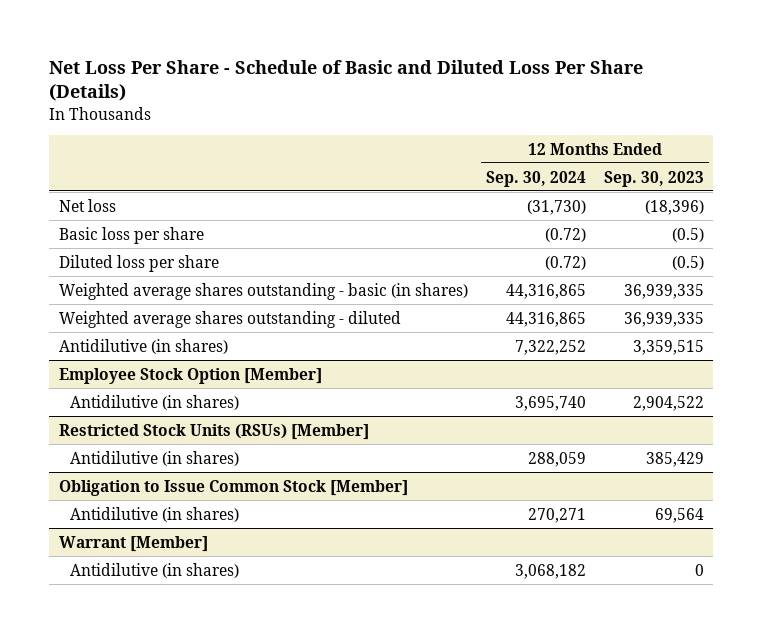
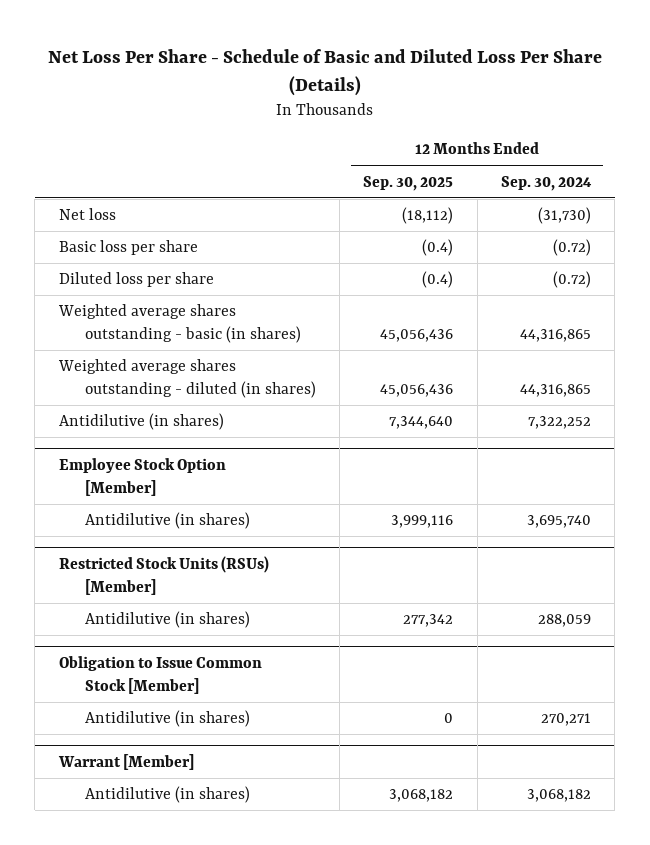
- | 12 Months Ended Sep. 30, 2024 | 12 Months Ended Sep. 30, 2023
+ | 12 Months Ended Sep. 30, 2025 | 12 Months Ended Sep. 30, 2024
- Weighted average shares outstanding - diluted | 44,316,865 | 36,939,335
+ Weighted average shares outstanding - diluted (in shares) | 45,056,436 | 44,316,865

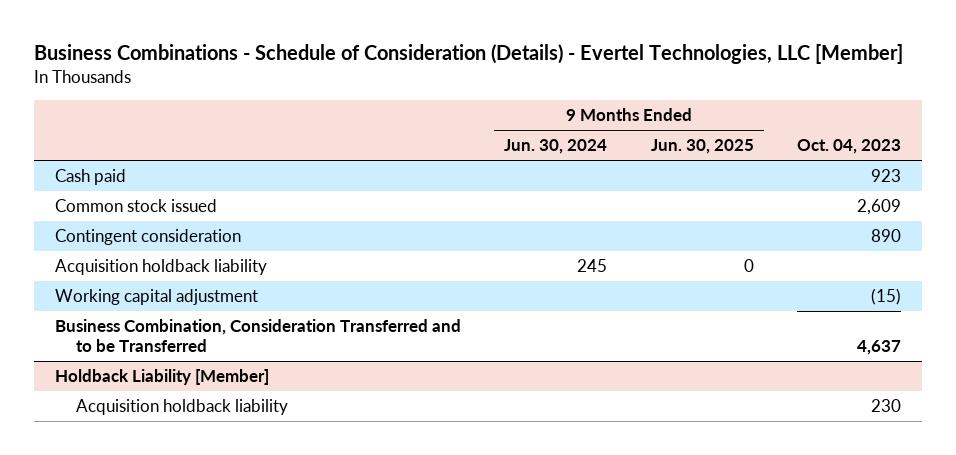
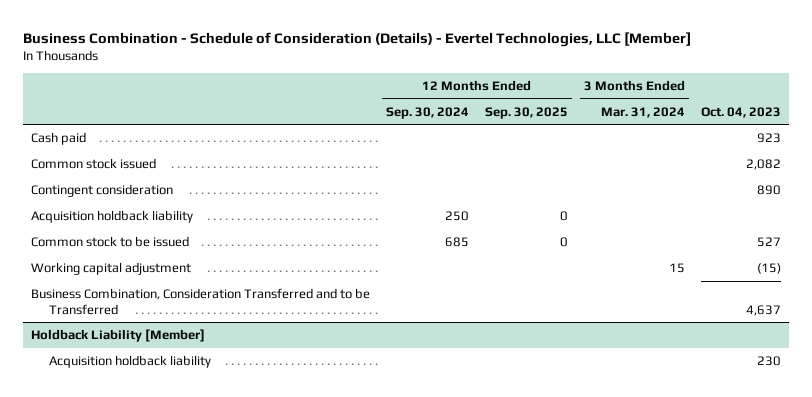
- Business Combinations - Schedule of Consideration (Details) - Evertel Technologies, LLC [Member]
+ Business Combination - Schedule of Consideration (Details) - Evertel Technologies, LLC [Member]
- | 9 Months Ended Jun. 30, 2024 | 9 Months Ended Jun. 30, 2025 | Oct. 04, 2023
+ | 12 Months Ended Sep. 30, 2024 | 12 Months Ended Sep. 30, 2025 | 3 Months Ended Mar. 31, 2024 | Oct. 04, 2023
- Common stock issued | | | 2,609
+ Common stock issued | | | | 2,082
+ Common stock to be issued | 685 | 0 | | 527

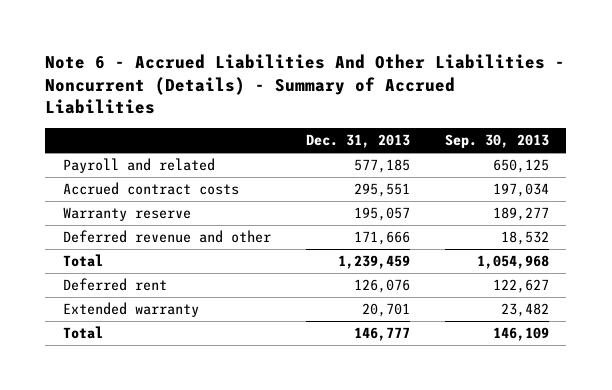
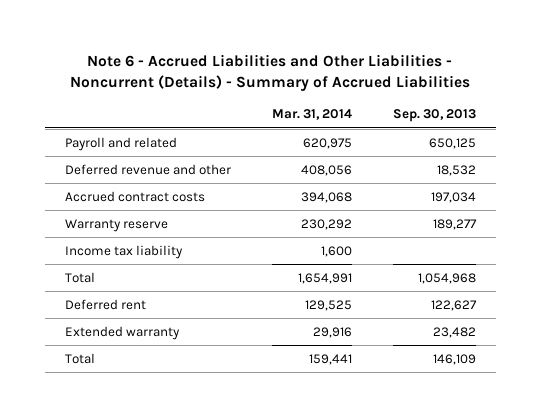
- Note 6 - Accrued Liabilities And Other Liabilities - Noncurrent (Details) - Summary of Accrued Liabilities
+ Note 6 - Accrued Liabilities and Other Liabilities - Noncurrent (Details) - Summary of Accrued Liabilities
- | Dec. 31, 2013 | Sep. 30, 2013
+ | Mar. 31, 2014 | Sep. 30, 2013
moved up: Deferred revenue and other | 408,056 | 18,532
+ Income tax liability | 1,600 |

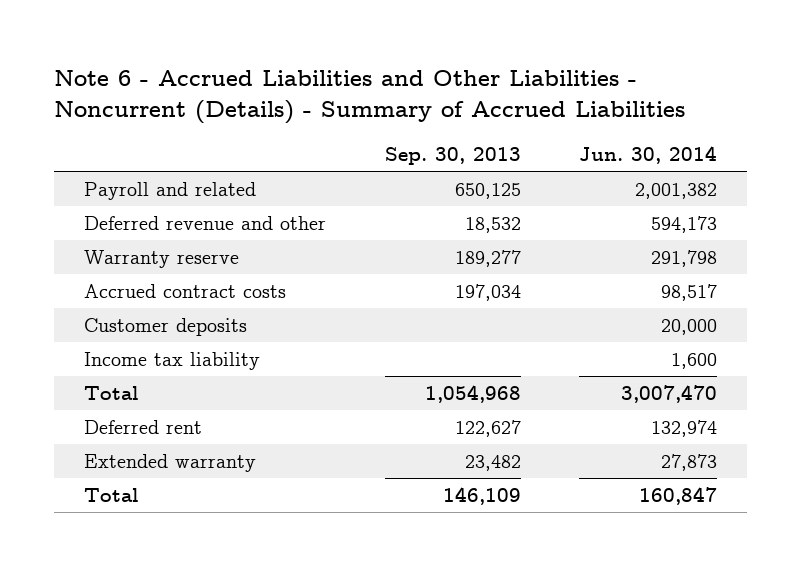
- | Mar. 31, 2014 | Sep. 30, 2013
+ | Sep. 30, 2013 | Jun. 30, 2014
moved down: Accrued contract costs | 197,034 | 98,517
+ Customer deposits | | 20,000

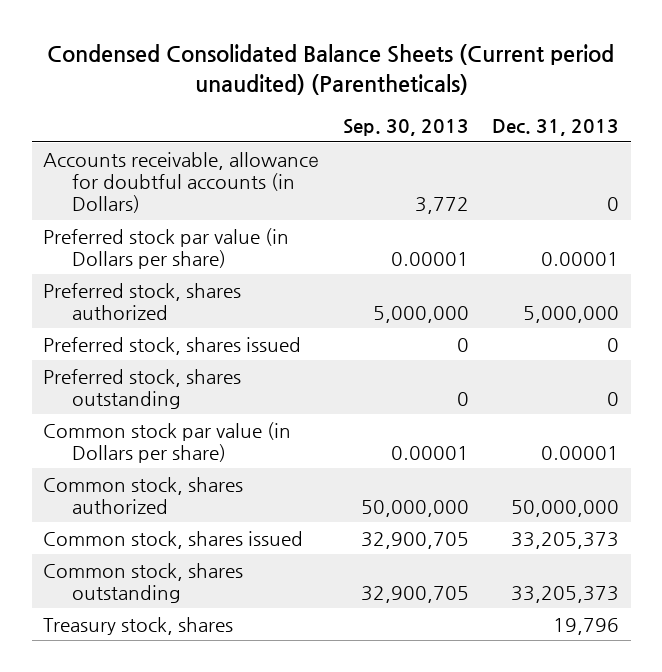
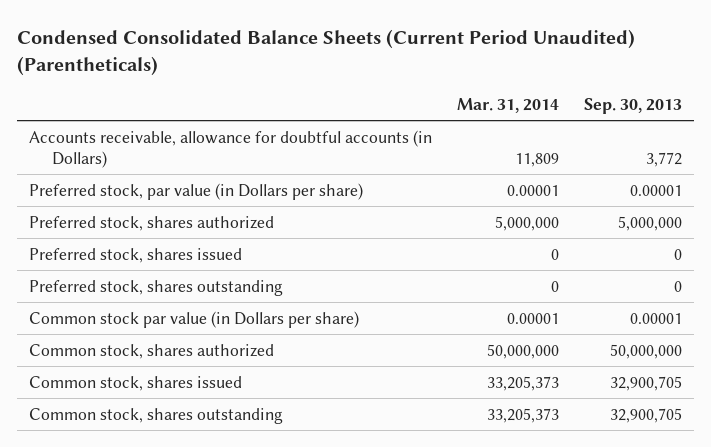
- Condensed Consolidated Balance Sheets (Current period unaudited) (Parentheticals)
+ Condensed Consolidated Balance Sheets (Current Period Unaudited) (Parentheticals)
- | Sep. 30, 2013 | Dec. 31, 2013
+ | Mar. 31, 2014 | Sep. 30, 2013
- Accounts receivable, allowancе for doubtful accounts (in Dollars) | 3,772 | 0
- Preferred stock par value (in Dollars per share) | 0.00001 | 0.00001
+ Accounts receivable, allowance for doubtful accounts (in Dollars) | 11,809 | 3,772
+ Preferred stock, par value (in Dollars per share) | 0.00001 | 0.00001
- Treasury stock, shares | | 19,796

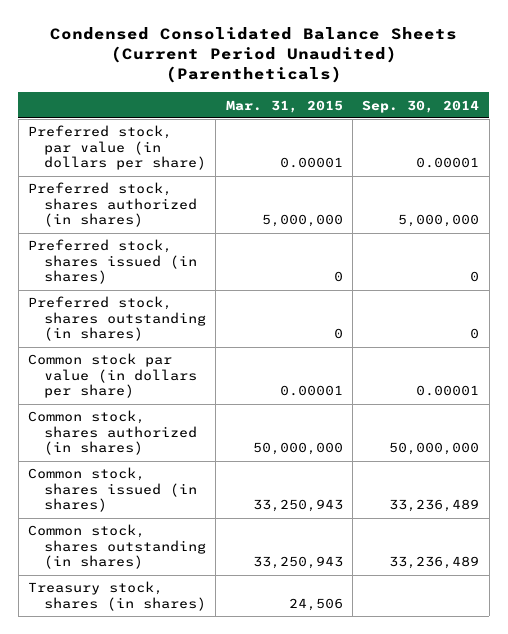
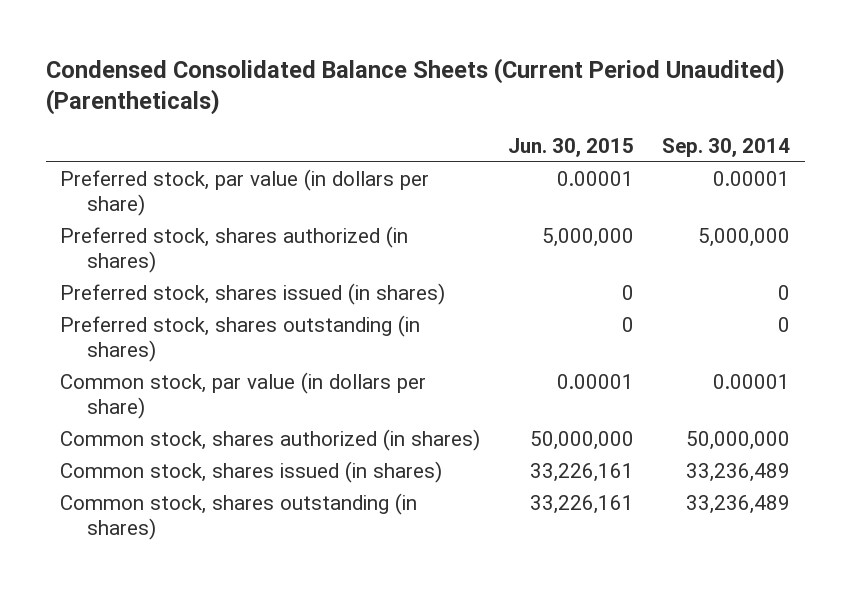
- | Mar. 31, 2015 | Sep. 30, 2014
+ | Jun. 30, 2015 | Sep. 30, 2014
- Common stock par value (in dollars per share) | 0.00001 | 0.00001
+ Common stock, par value (in dollars per share) | 0.00001 | 0.00001
- Treasury stock, shares (in shares) | 24,506 |

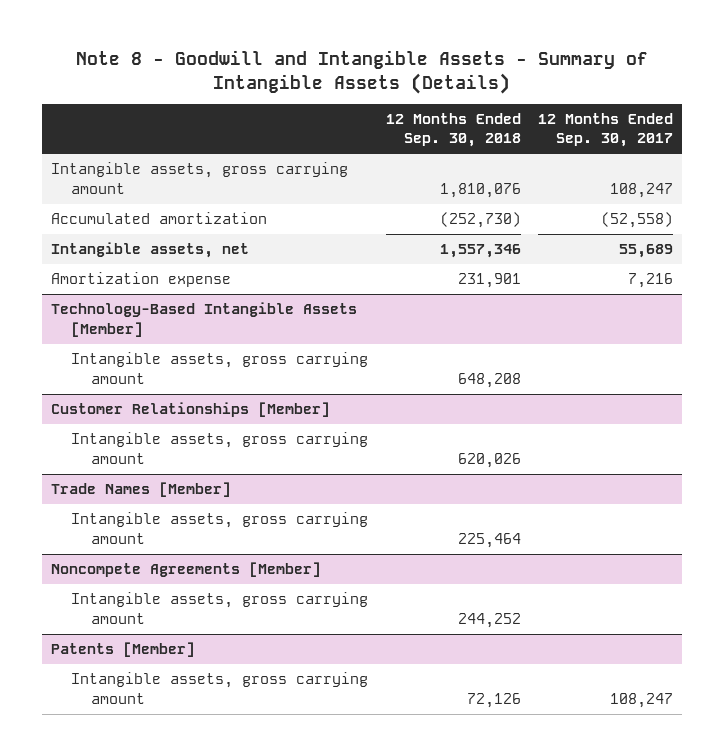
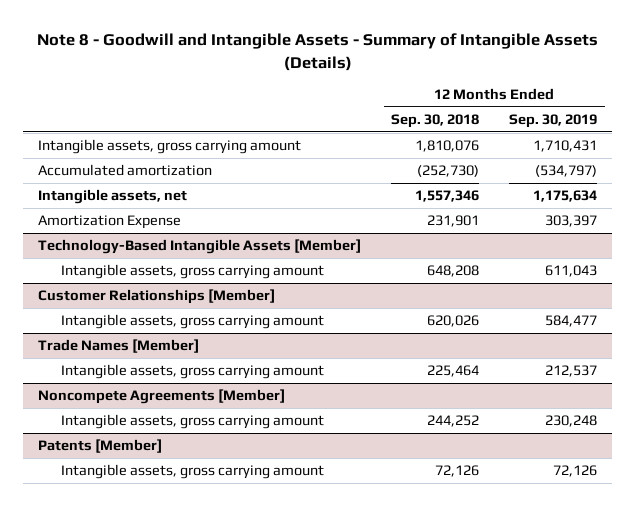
- | 12 Months Ended Sep. 30, 2018 | 12 Months Ended Sep. 30, 2017
+ | 12 Months Ended Sep. 30, 2018 | 12 Months Ended Sep. 30, 2019
- Amortization expense | 231,901 | 7,216
+ Amortization Expense | 231,901 | 303,397

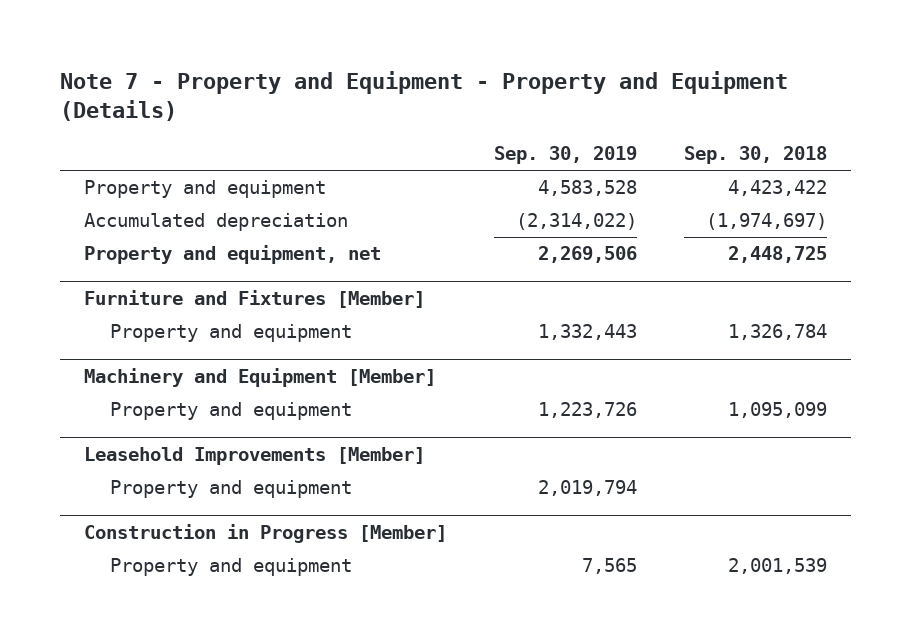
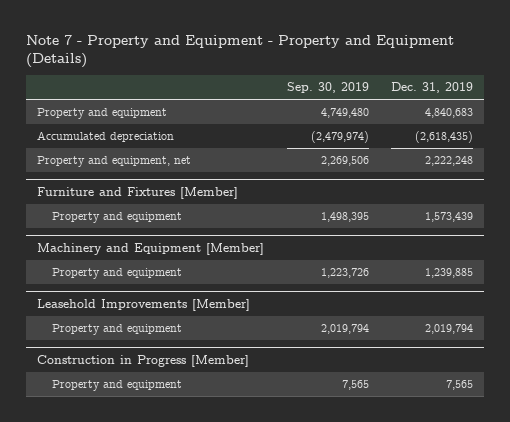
- | Sep. 30, 2019 | Sep. 30, 2018
+ | Sep. 30, 2019 | Dec. 31, 2019
- Property and equipment | 4,583,528 | 4,423,422
- Accumulated depreciation | (2,314,022) | (1,974,697)
+ Property and equipment | 4,749,480 | 4,840,683
+ Accumulated depreciation | (2,479,974) | (2,618,435)
@ Furniture and Fixtures [Member]
- Property and equipment | 1,332,443 | 1,326,784
+ Property and equipment | 1,498,395 | 1,573,439

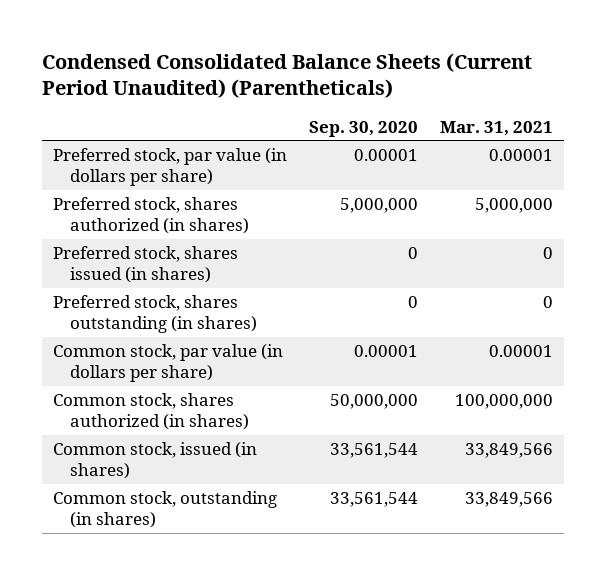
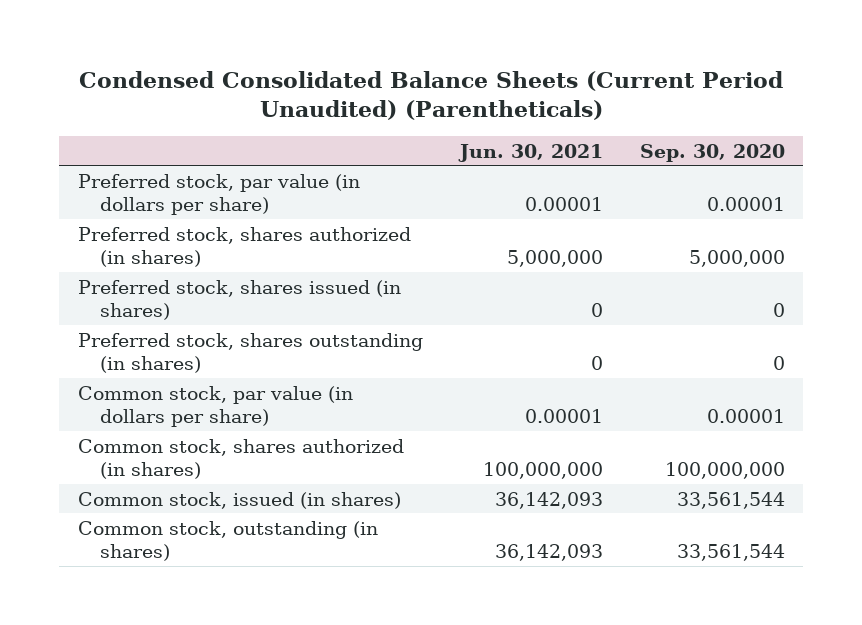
- | Sep. 30, 2020 | Mar. 31, 2021
+ | Jun. 30, 2021 | Sep. 30, 2020
- Common stock, shares authorized (in shares) | 50,000,000 | 100,000,000
+ Common stock, shares authorized (in shares) | 100,000,000 | 100,000,000

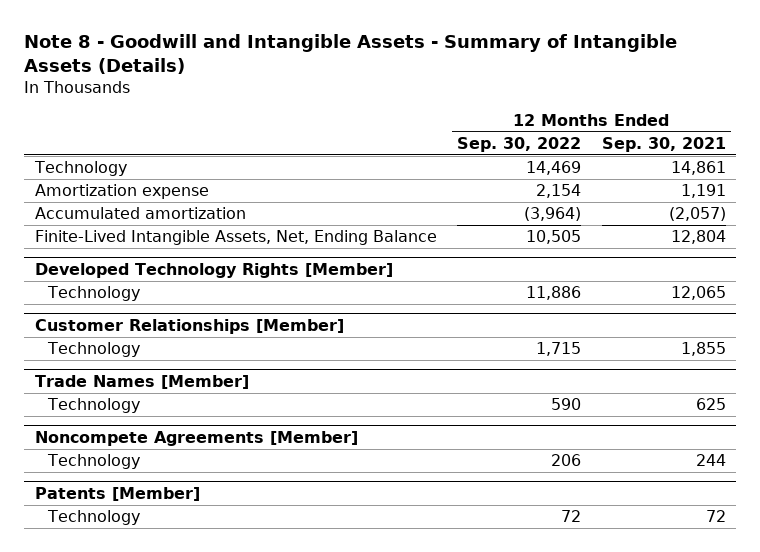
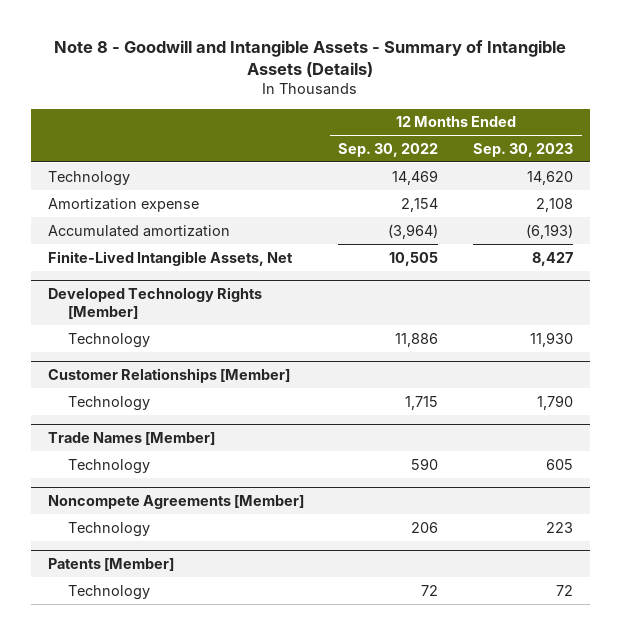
- | 12 Months Ended Sep. 30, 2022 | 12 Months Ended Sep. 30, 2021
+ | 12 Months Ended Sep. 30, 2022 | 12 Months Ended Sep. 30, 2023
- Finite-Lived Intangible Assets, Net, Ending Balance | 10,505 | 12,804
+ Finite-Lived Intangible Assets, Net | 10,505 | 8,427

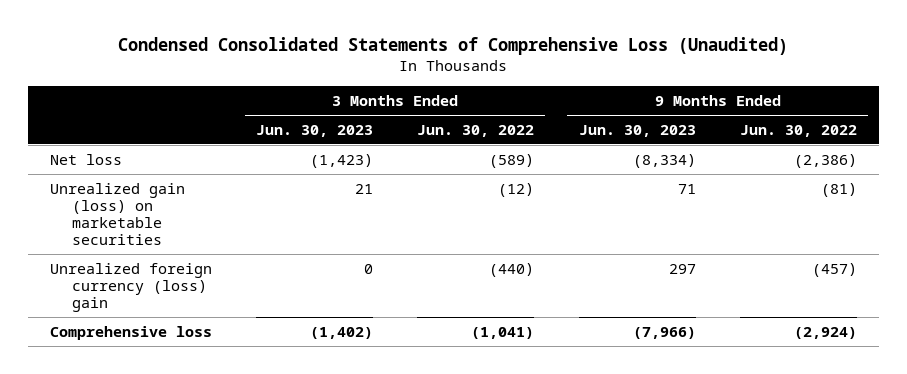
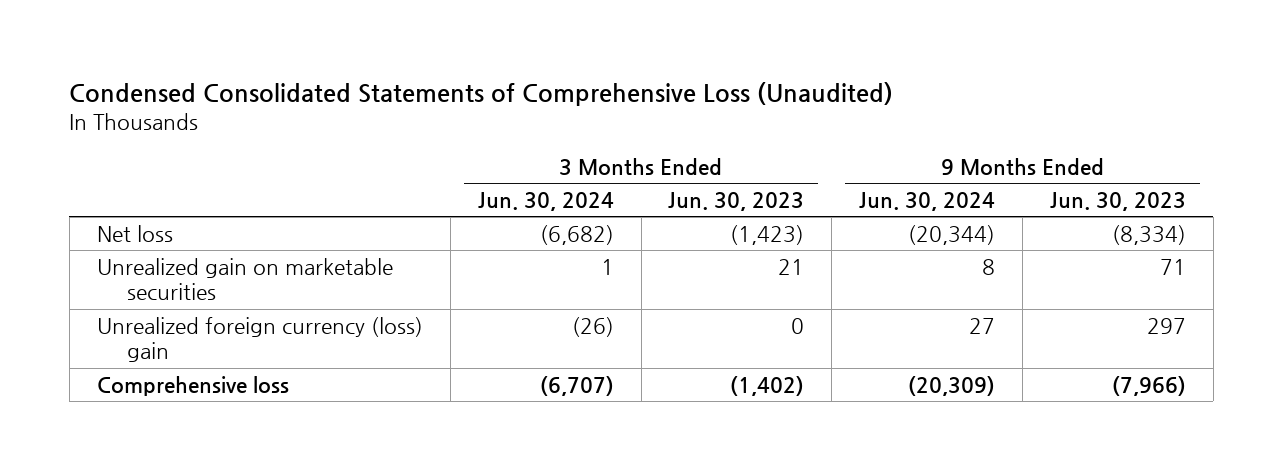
- | 3 Months Ended Jun. 30, 2023 | 3 Months Ended Jun. 30, 2022 | 9 Months Ended Jun. 30, 2023 | 9 Months Ended Jun. 30, 2022
+ | 3 Months Ended Jun. 30, 2024 | 3 Months Ended Jun. 30, 2023 | 9 Months Ended Jun. 30, 2024 | 9 Months Ended Jun. 30, 2023
- Unrealized gain (loss) on marketable securities | 21 | (12) | 71 | (81)
+ Unrealized gain on marketable securities | 1 | 21 | 8 | 71

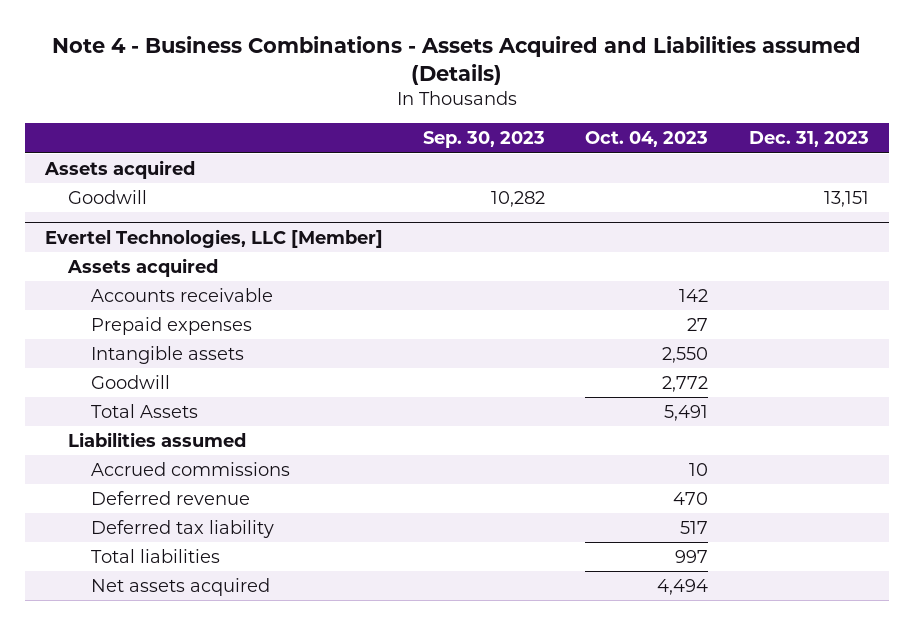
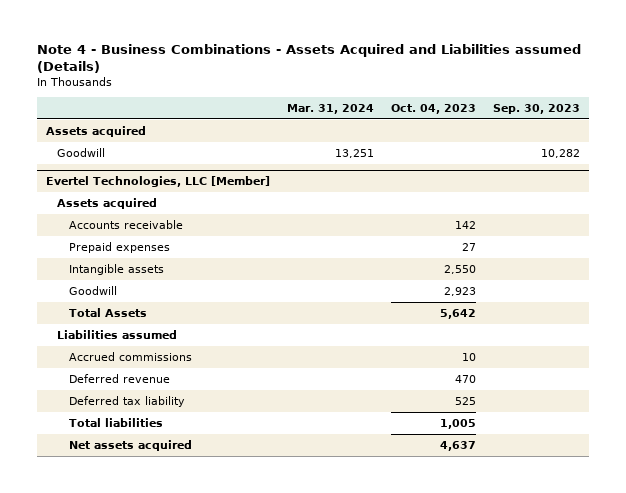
- | Sep. 30, 2023 | Oct. 04, 2023 | Dec. 31, 2023
+ | Mar. 31, 2024 | Oct. 04, 2023 | Sep. 30, 2023
@ Evertel Technologies, LLC [Member]
- Goodwill | | 2,772 |
- Total Assets | | 5,491 |
+ Goodwill | | 2,923 |
+ Total Assets | | 5,642 |
- Deferred tax liability | | 517 |
- Total liabilities | | 997 |
- Net assets acquired | | 4,494 |
+ Deferred tax liability | | 525 |
+ Total liabilities | | 1,005 |
+ Net assets acquired | | 4,637 |

